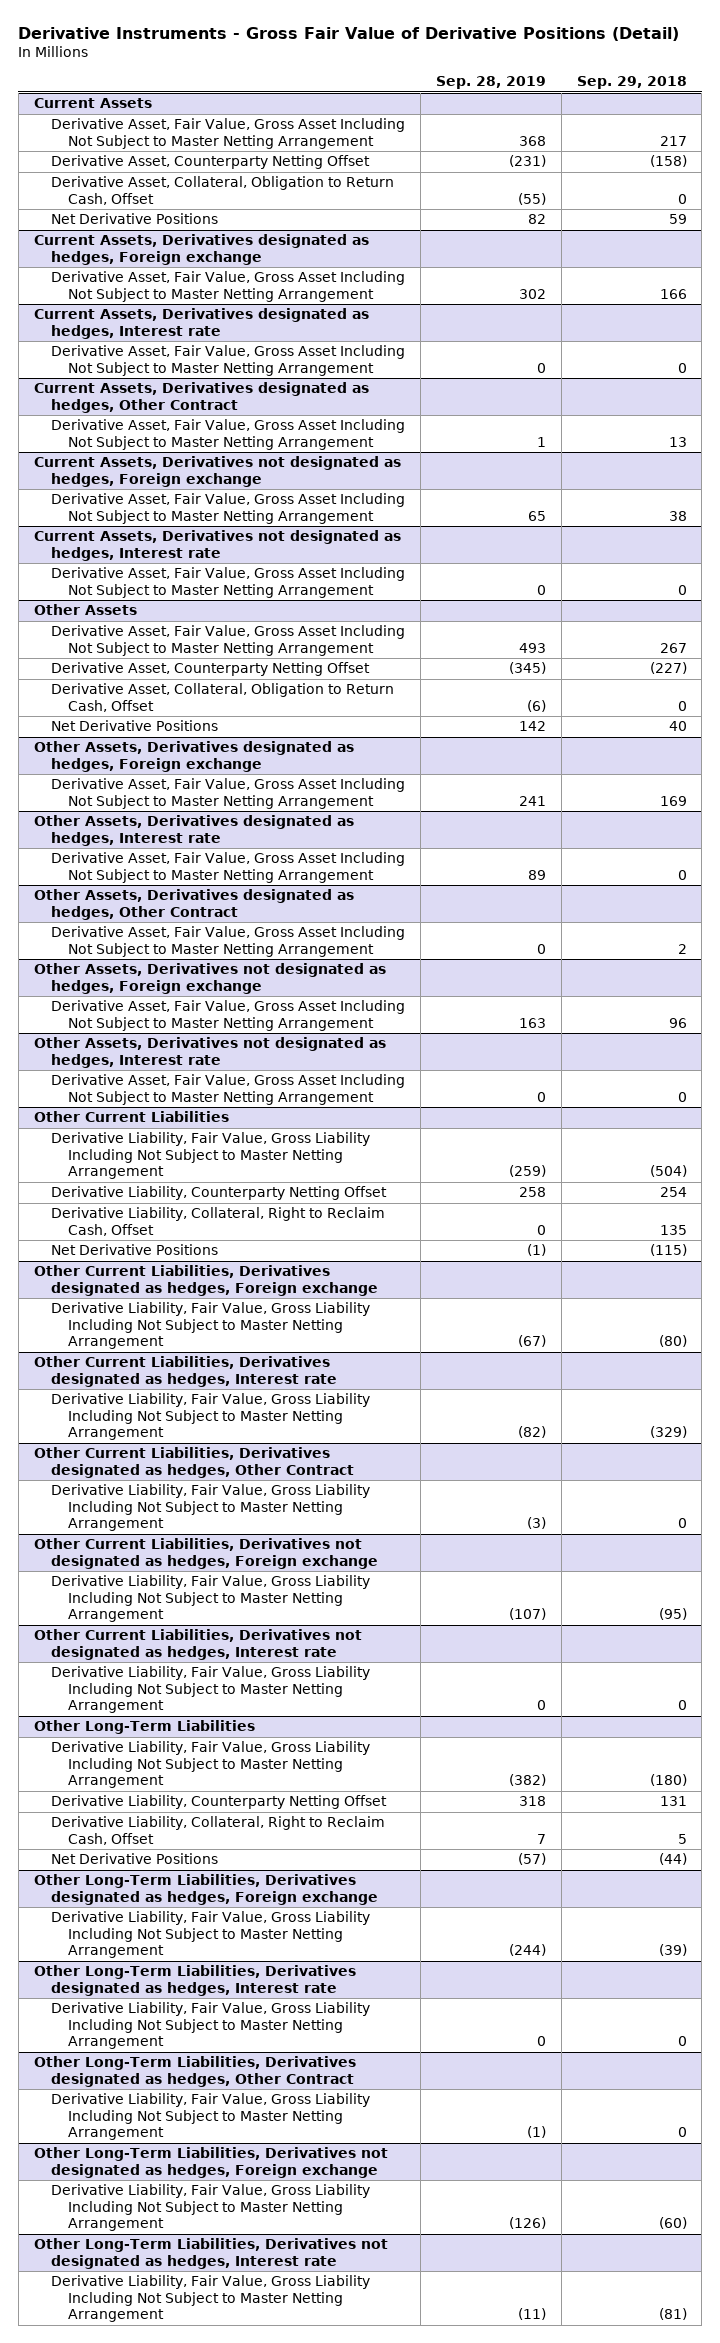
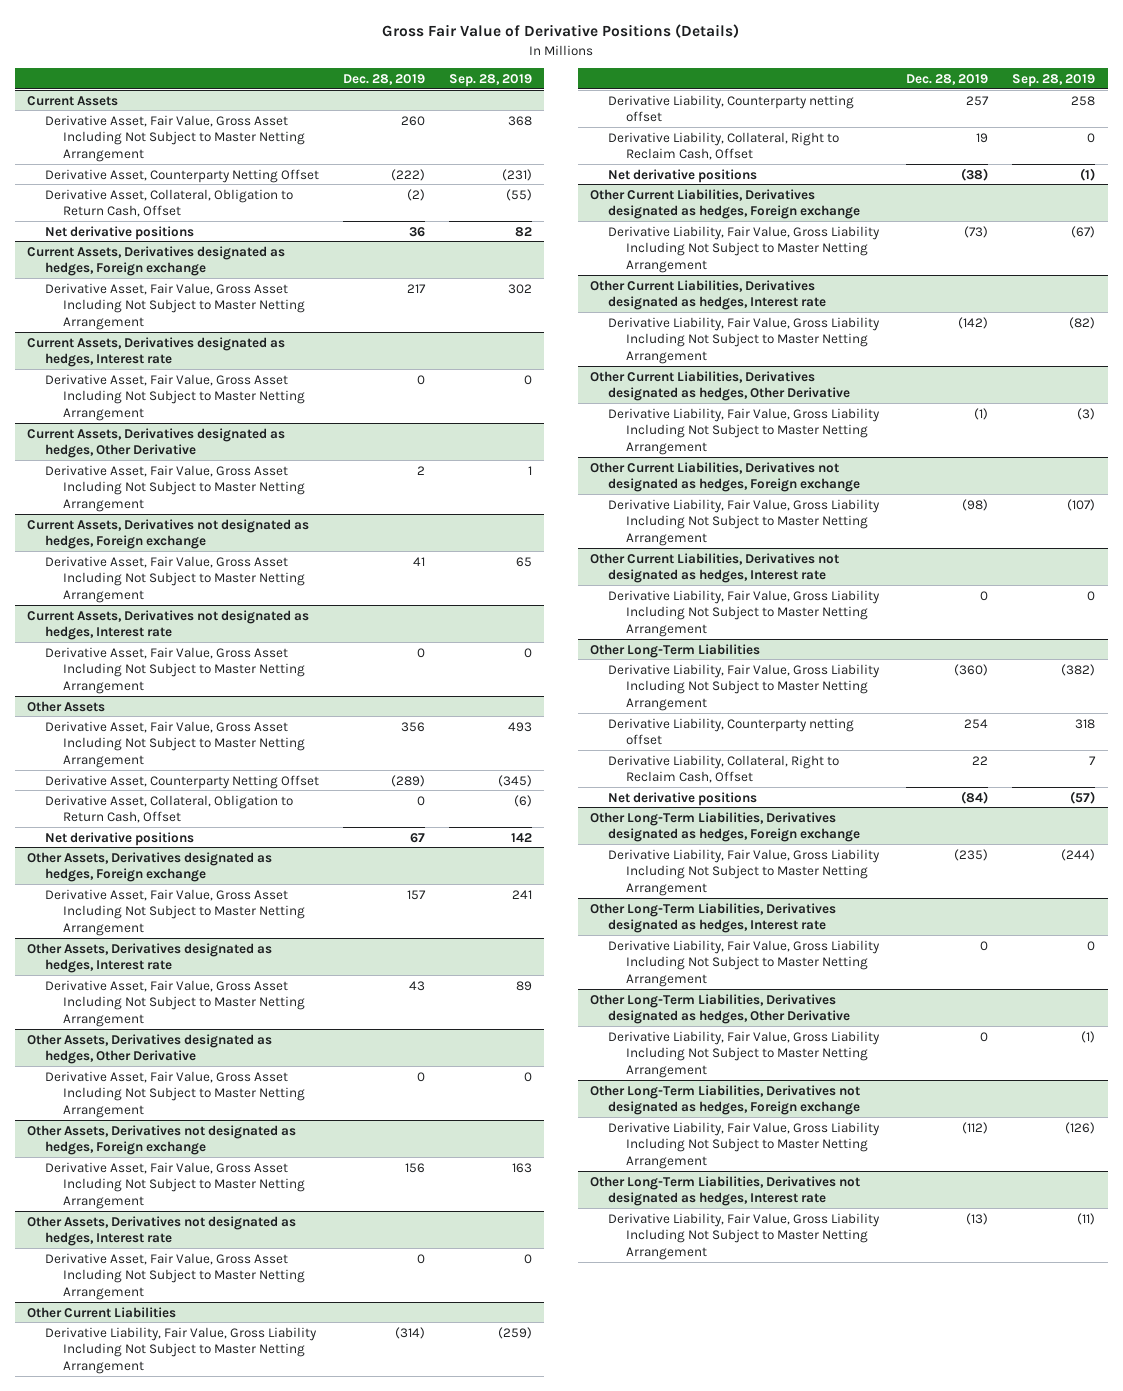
- Derivative Instruments - Gross Fair Value of Derivative Positions (Detail)
+ Gross Fair Value of Derivative Positions (Details)
- | Sep. 28, 2019 | Sep. 29, 2018
+ | Dec. 28, 2019 | Sep. 28, 2019
@ Current Assets
- Net Derivative Positions | 82 | 59
+ Net derivative positions | 36 | 82
- Current Assets, Derivatives designated as hedges, Other Contract
+ Current Assets, Derivatives designated as hedges, Other Derivative
@ Other Assets
- Net Derivative Positions | 142 | 40
+ Net derivative positions | 67 | 142
- Other Assets, Derivatives designated as hedges, Other Contract
+ Other Assets, Derivatives designated as hedges, Other Derivative
@ Other Current Liabilities
- Derivative Liability, Counterparty Netting Offset | 258 | 254
+ Derivative Liability, Counterparty netting offset | 257 | 258
- Net Derivative Positions | (1) | (115)
+ Net derivative positions | (38) | (1)
- Other Current Liabilities, Derivatives designated as hedges, Other Contract
+ Other Current Liabilities, Derivatives designated as hedges, Other Derivative
@ Other Long-Term Liabilities
- Derivative Liability, Counterparty Netting Offset | 318 | 131
+ Derivative Liability, Counterparty netting offset | 254 | 318
- Net Derivative Positions | (57) | (44)
+ Net derivative positions | (84) | (57)
- Other Long-Term Liabilities, Derivatives designated as hedges, Other Contract
+ Other Long-Term Liabilities, Derivatives designated as hedges, Other Derivative

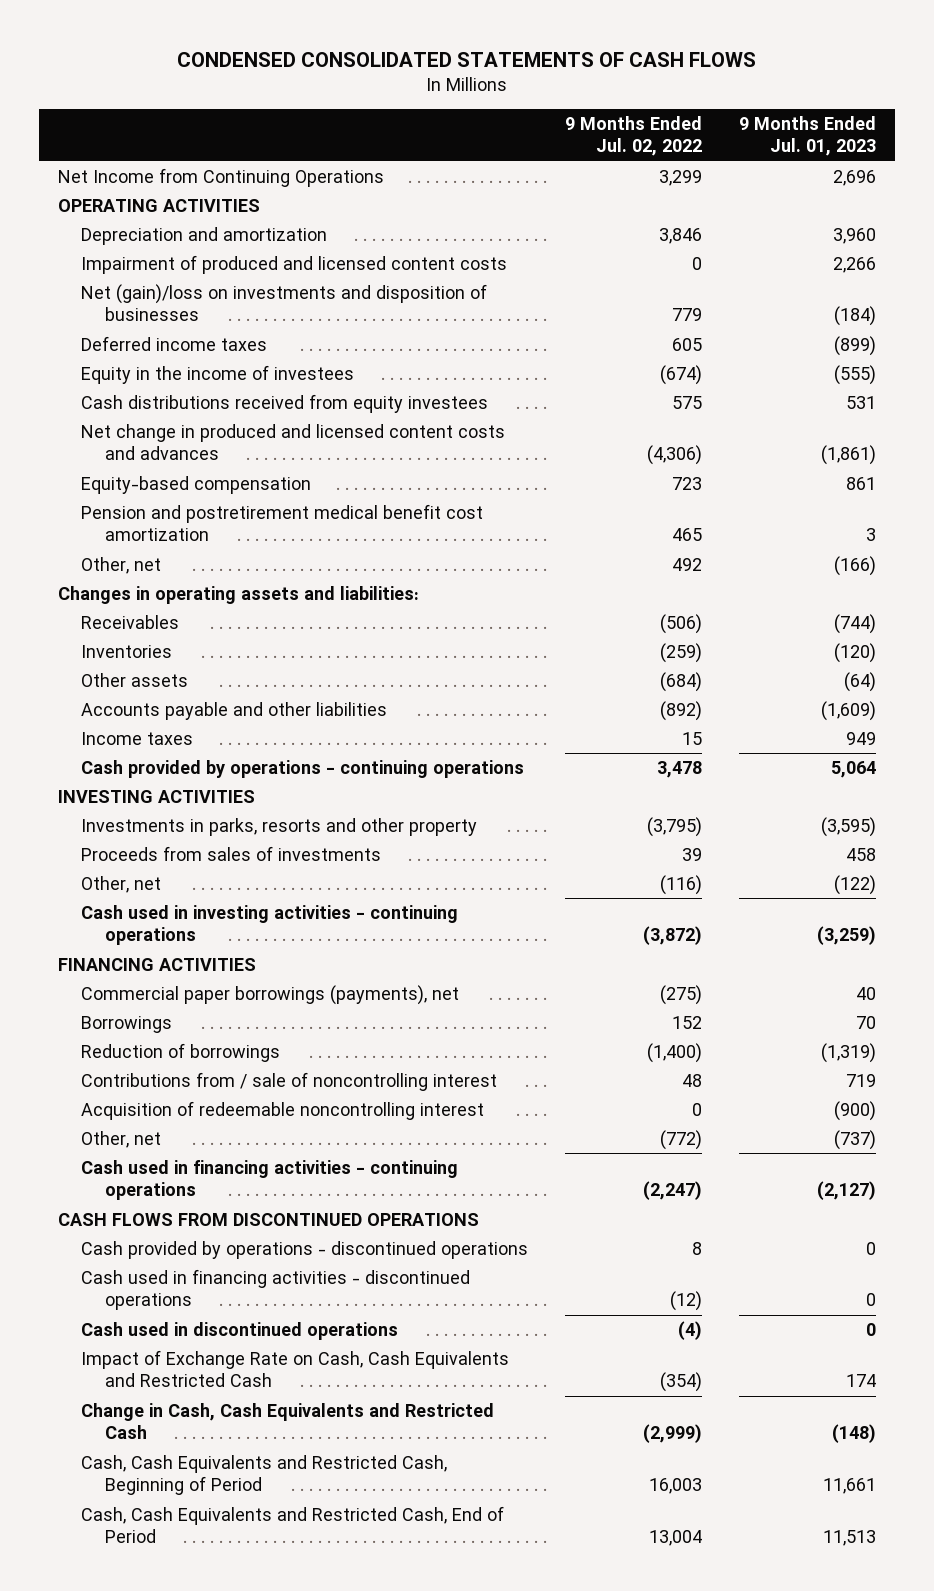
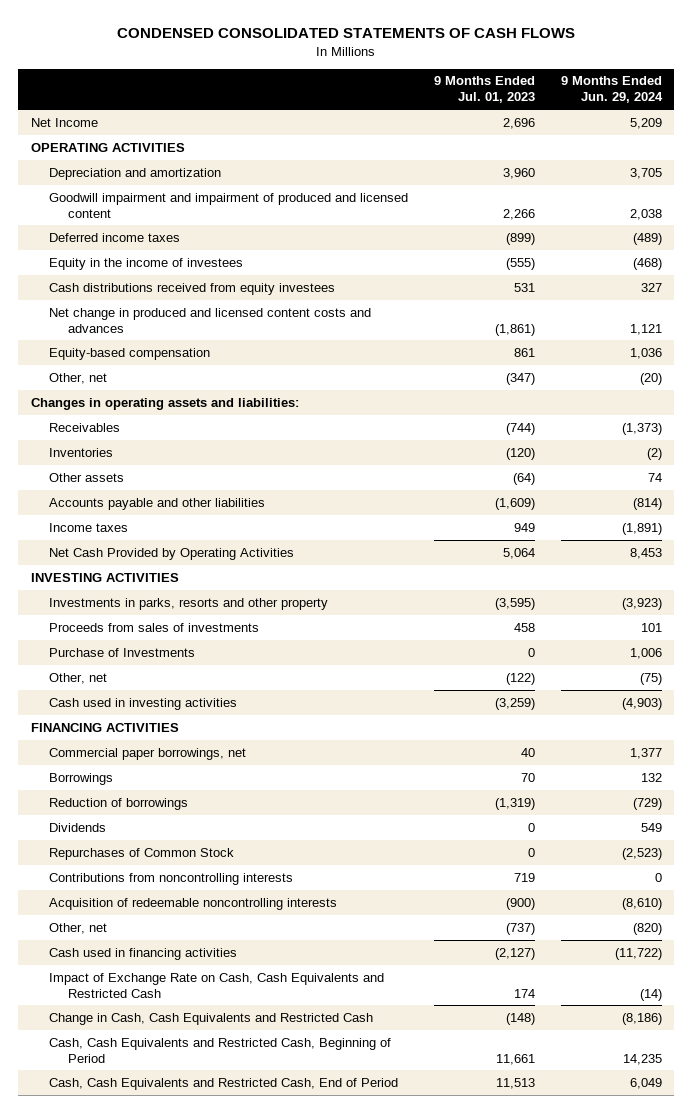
- | 9 Months Ended Jul. 02, 2022 | 9 Months Ended Jul. 01, 2023
+ | 9 Months Ended Jul. 01, 2023 | 9 Months Ended Jun. 29, 2024
- Net Income from Continuing Operations | 3,299 | 2,696
+ Net Income | 2,696 | 5,209
- Impairment of produced and licensed content costs | 0 | 2,266
- Net (gain)/loss on investments and disposition of businesses | 779 | (184)
+ Goodwill impairment and impairment of produced and licensed content | 2,266 | 2,038
- Pension and postretirement medical benefit cost amortization | 465 | 3
- Other, net | 492 | (166)
+ Other, net | (347) | (20)
- Cash provided by operations - continuing operations | 3,478 | 5,064
+ Net Cash Provided by Operating Activities | 5,064 | 8,453
+ Purchase of Investments | 0 | 1,006
- Cash used in investing activities - continuing operations | (3,872) | (3,259)
+ Cash used in investing activities | (3,259) | (4,903)
- Commercial paper borrowings (payments), net | (275) | 40
+ Commercial paper borrowings, net | 40 | 1,377
- Contributions from / sale of noncontrolling interest | 48 | 719
- Acquisition of redeemable noncontrolling interest | 0 | (900)
+ Dividends | 0 | 549
+ Repurchases of Common Stock | 0 | (2,523)
+ Contributions from noncontrolling interests | 719 | 0
+ Acquisition of redeemable noncontrolling interests | (900) | (8,610)
- Cash used in financing activities - continuing operations | (2,247) | (2,127)
- CASH FLOWS FROM DISCONTINUED OPERATIONS
- Cash provided by operations - discontinued operations | 8 | 0
- Cash used in financing activities - discontinued operations | (12) | 0
- Cash used in discontinued operations | (4) | 0
+ Cash used in financing activities | (2,127) | (11,722)

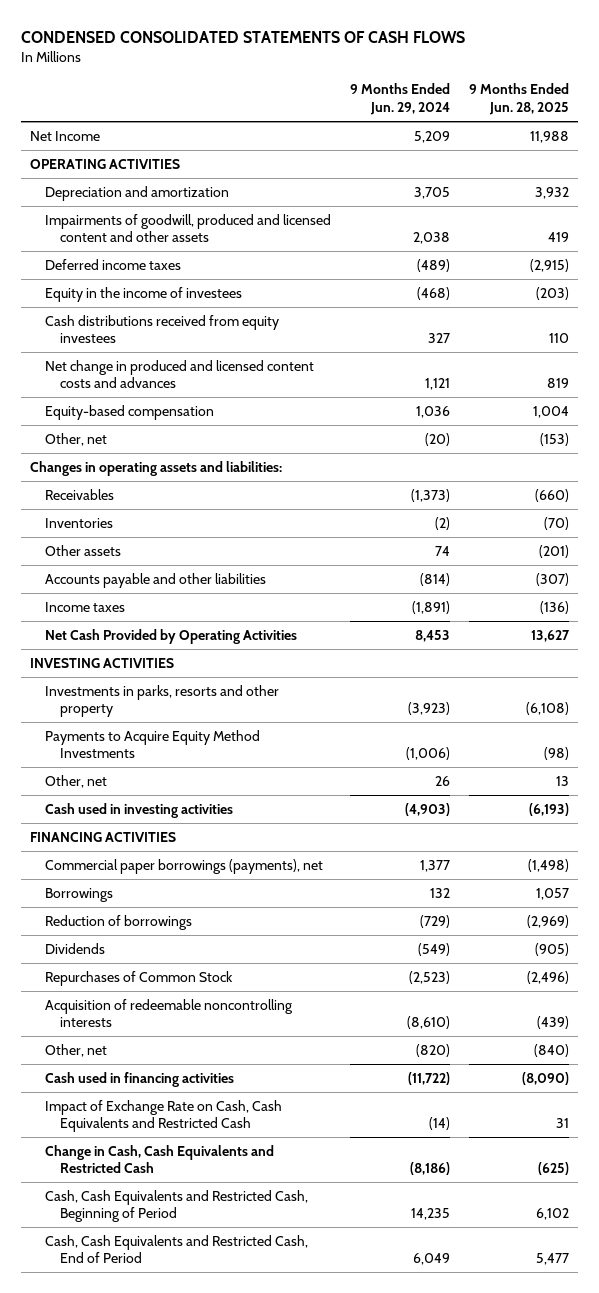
- | 9 Months Ended Jul. 01, 2023 | 9 Months Ended Jun. 29, 2024
+ | 9 Months Ended Jun. 29, 2024 | 9 Months Ended Jun. 28, 2025
- Goodwill impairment and impairment of produced and licensed content | 2,266 | 2,038
+ Impairments of goodwill, produced and licensed content and other assets | 2,038 | 419
- Proceeds from sales of investments | 458 | 101
- Purchase of Investments | 0 | 1,006
- Other, net | (122) | (75)
+ Payments to Acquire Equity Method Investments | (1,006) | (98)
+ Other, net | 26 | 13
- Commercial paper borrowings, net | 40 | 1,377
+ Commercial paper borrowings (payments), net | 1,377 | (1,498)
- Dividends | 0 | 549
+ Dividends | (549) | (905)
- Contributions from noncontrolling interests | 719 | 0

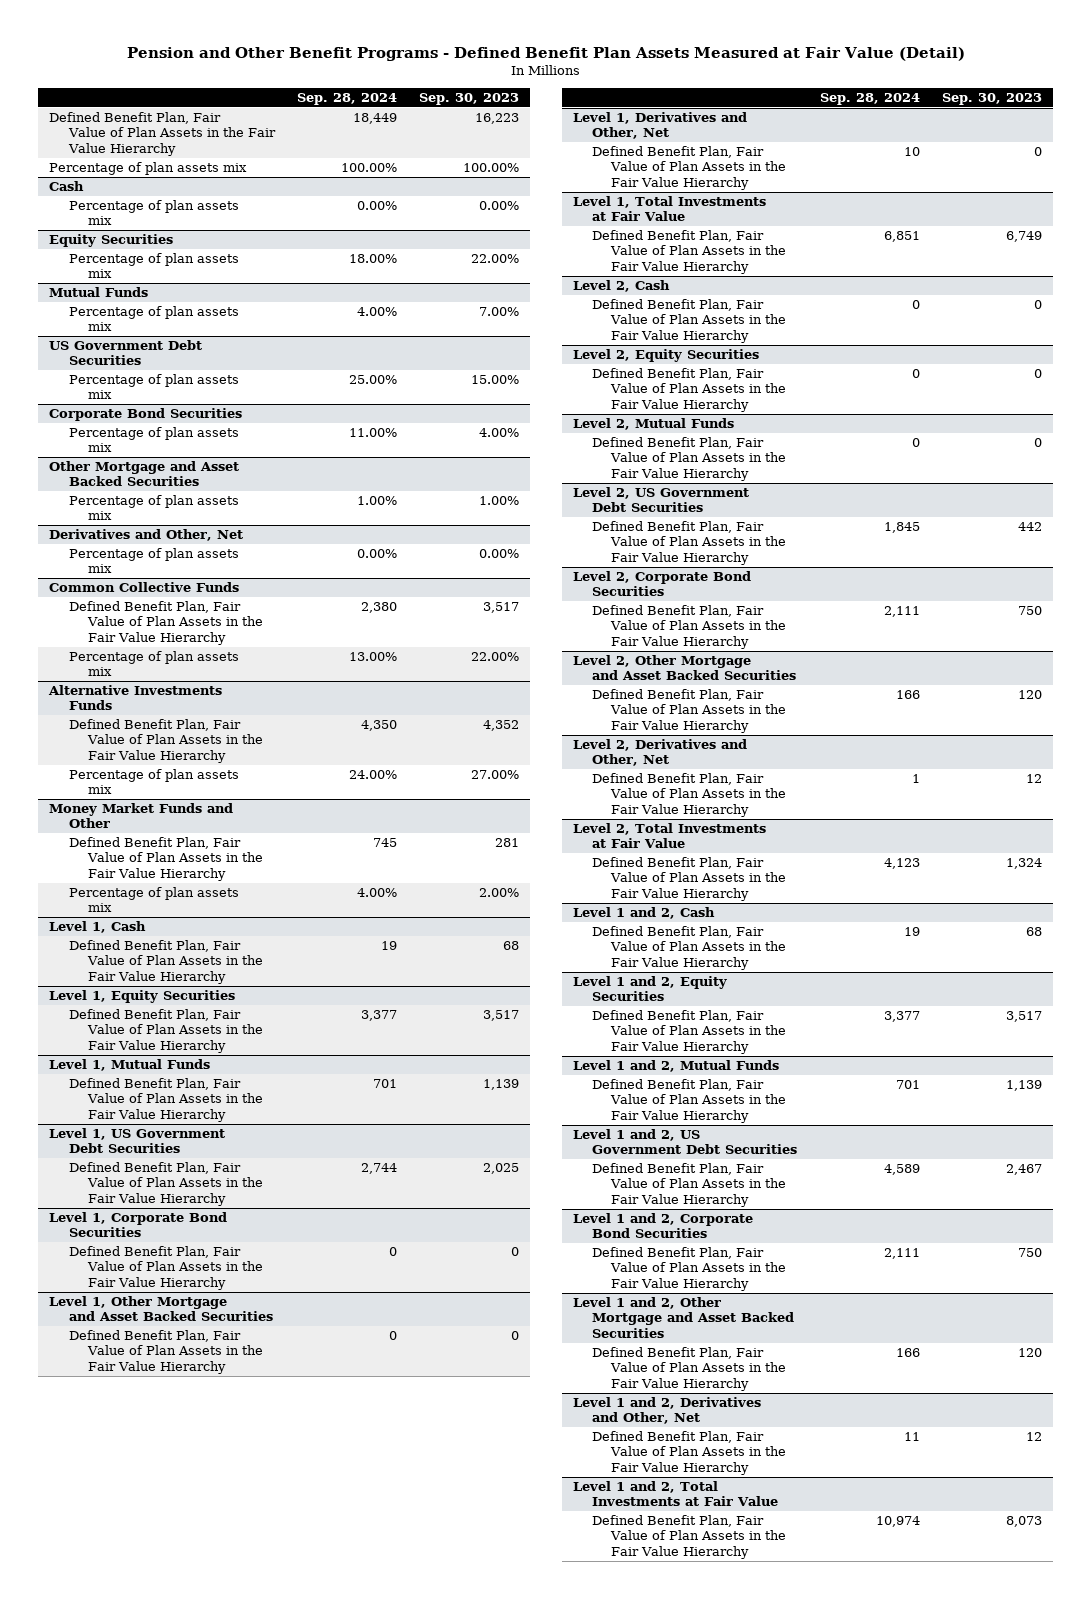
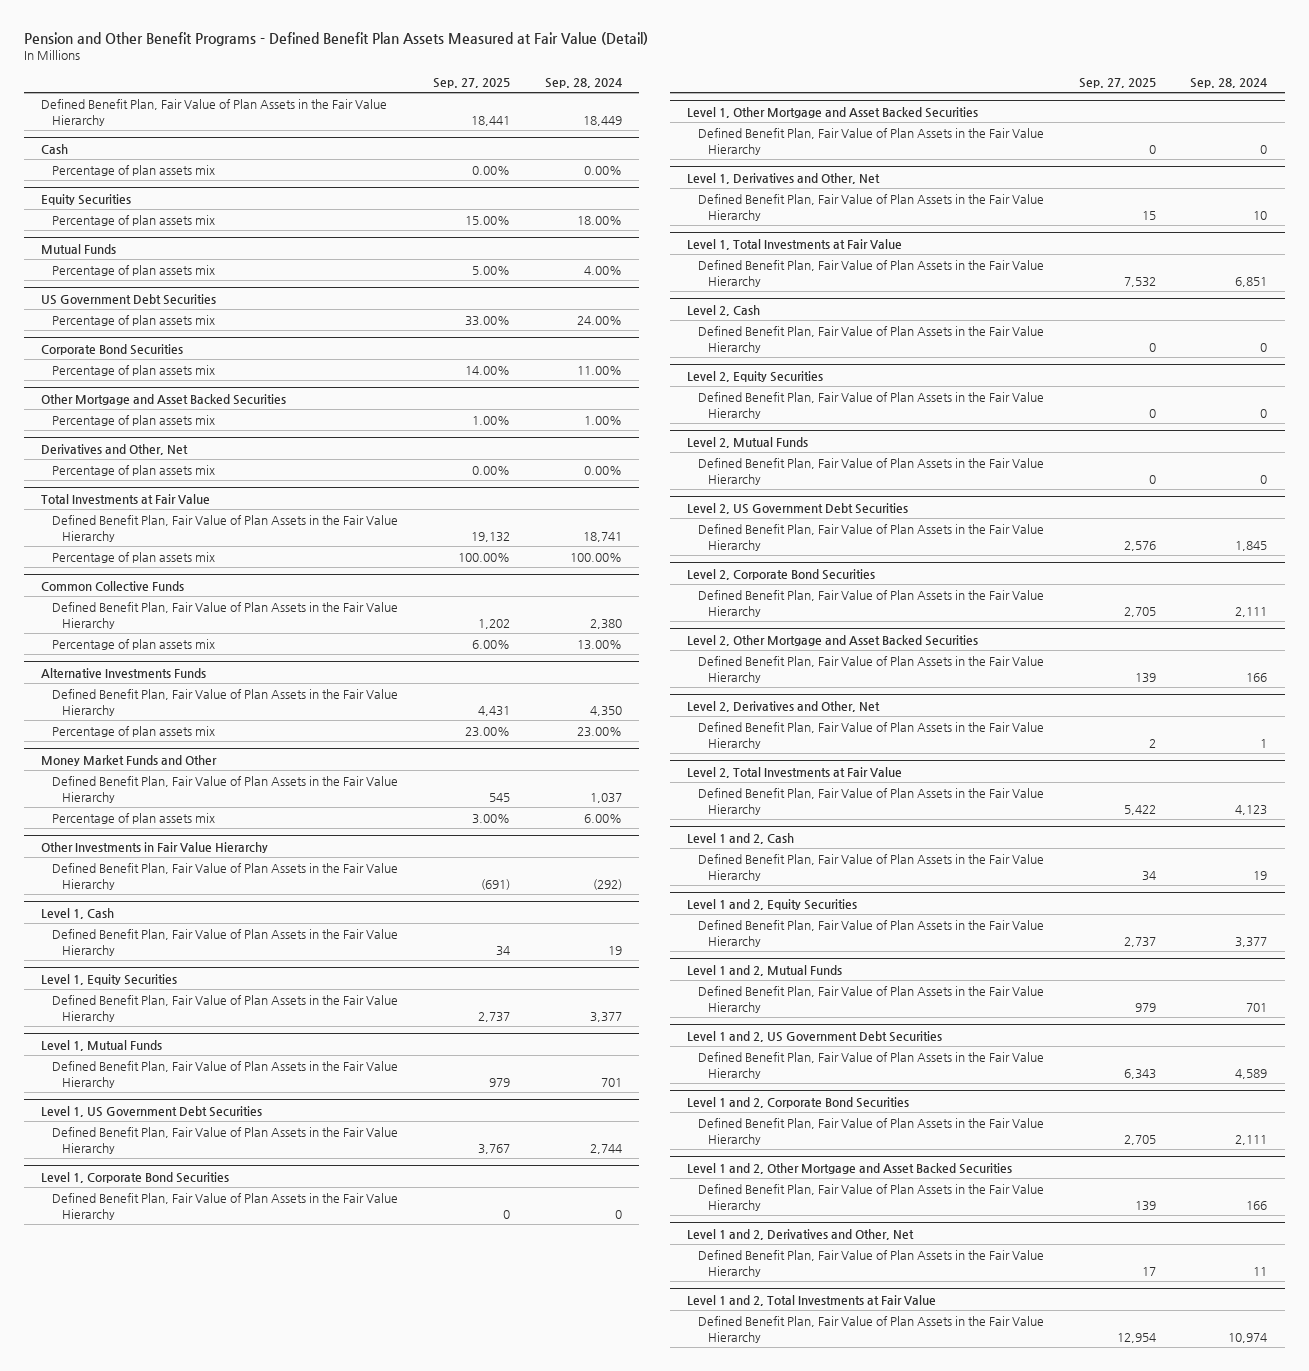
- | Sep. 28, 2024 | Sep. 30, 2023
+ | Sep. 27, 2025 | Sep. 28, 2024
- Percentage of plan assets mix | 100.00% | 100.00%
@ US Government Debt Securities
- Percentage of plan assets mix | 25.00% | 15.00%
+ Percentage of plan assets mix | 33.00% | 24.00%
+ Total Investments at Fair Value
+ Defined Benefit Plan, Fair Value of Plan Assets in the Fair Value Hierarchy | 19,132 | 18,741
+ Percentage of plan assets mix | 100.00% | 100.00%
@ Alternative Investments Funds
- Percentage of plan assets mix | 24.00% | 27.00%
+ Percentage of plan assets mix | 23.00% | 23.00%
@ Money Market Funds and Other
- Defined Benefit Plan, Fair Value of Plan Assets in the Fair Value Hierarchy | 745 | 281
- Percentage of plan assets mix | 4.00% | 2.00%
+ Defined Benefit Plan, Fair Value of Plan Assets in the Fair Value Hierarchy | 545 | 1,037
+ Percentage of plan assets mix | 3.00% | 6.00%
+ Other Investments in Fair Value Hierarchy
+ Defined Benefit Plan, Fair Value of Plan Assets in the Fair Value Hierarchy | (691) | (292)

